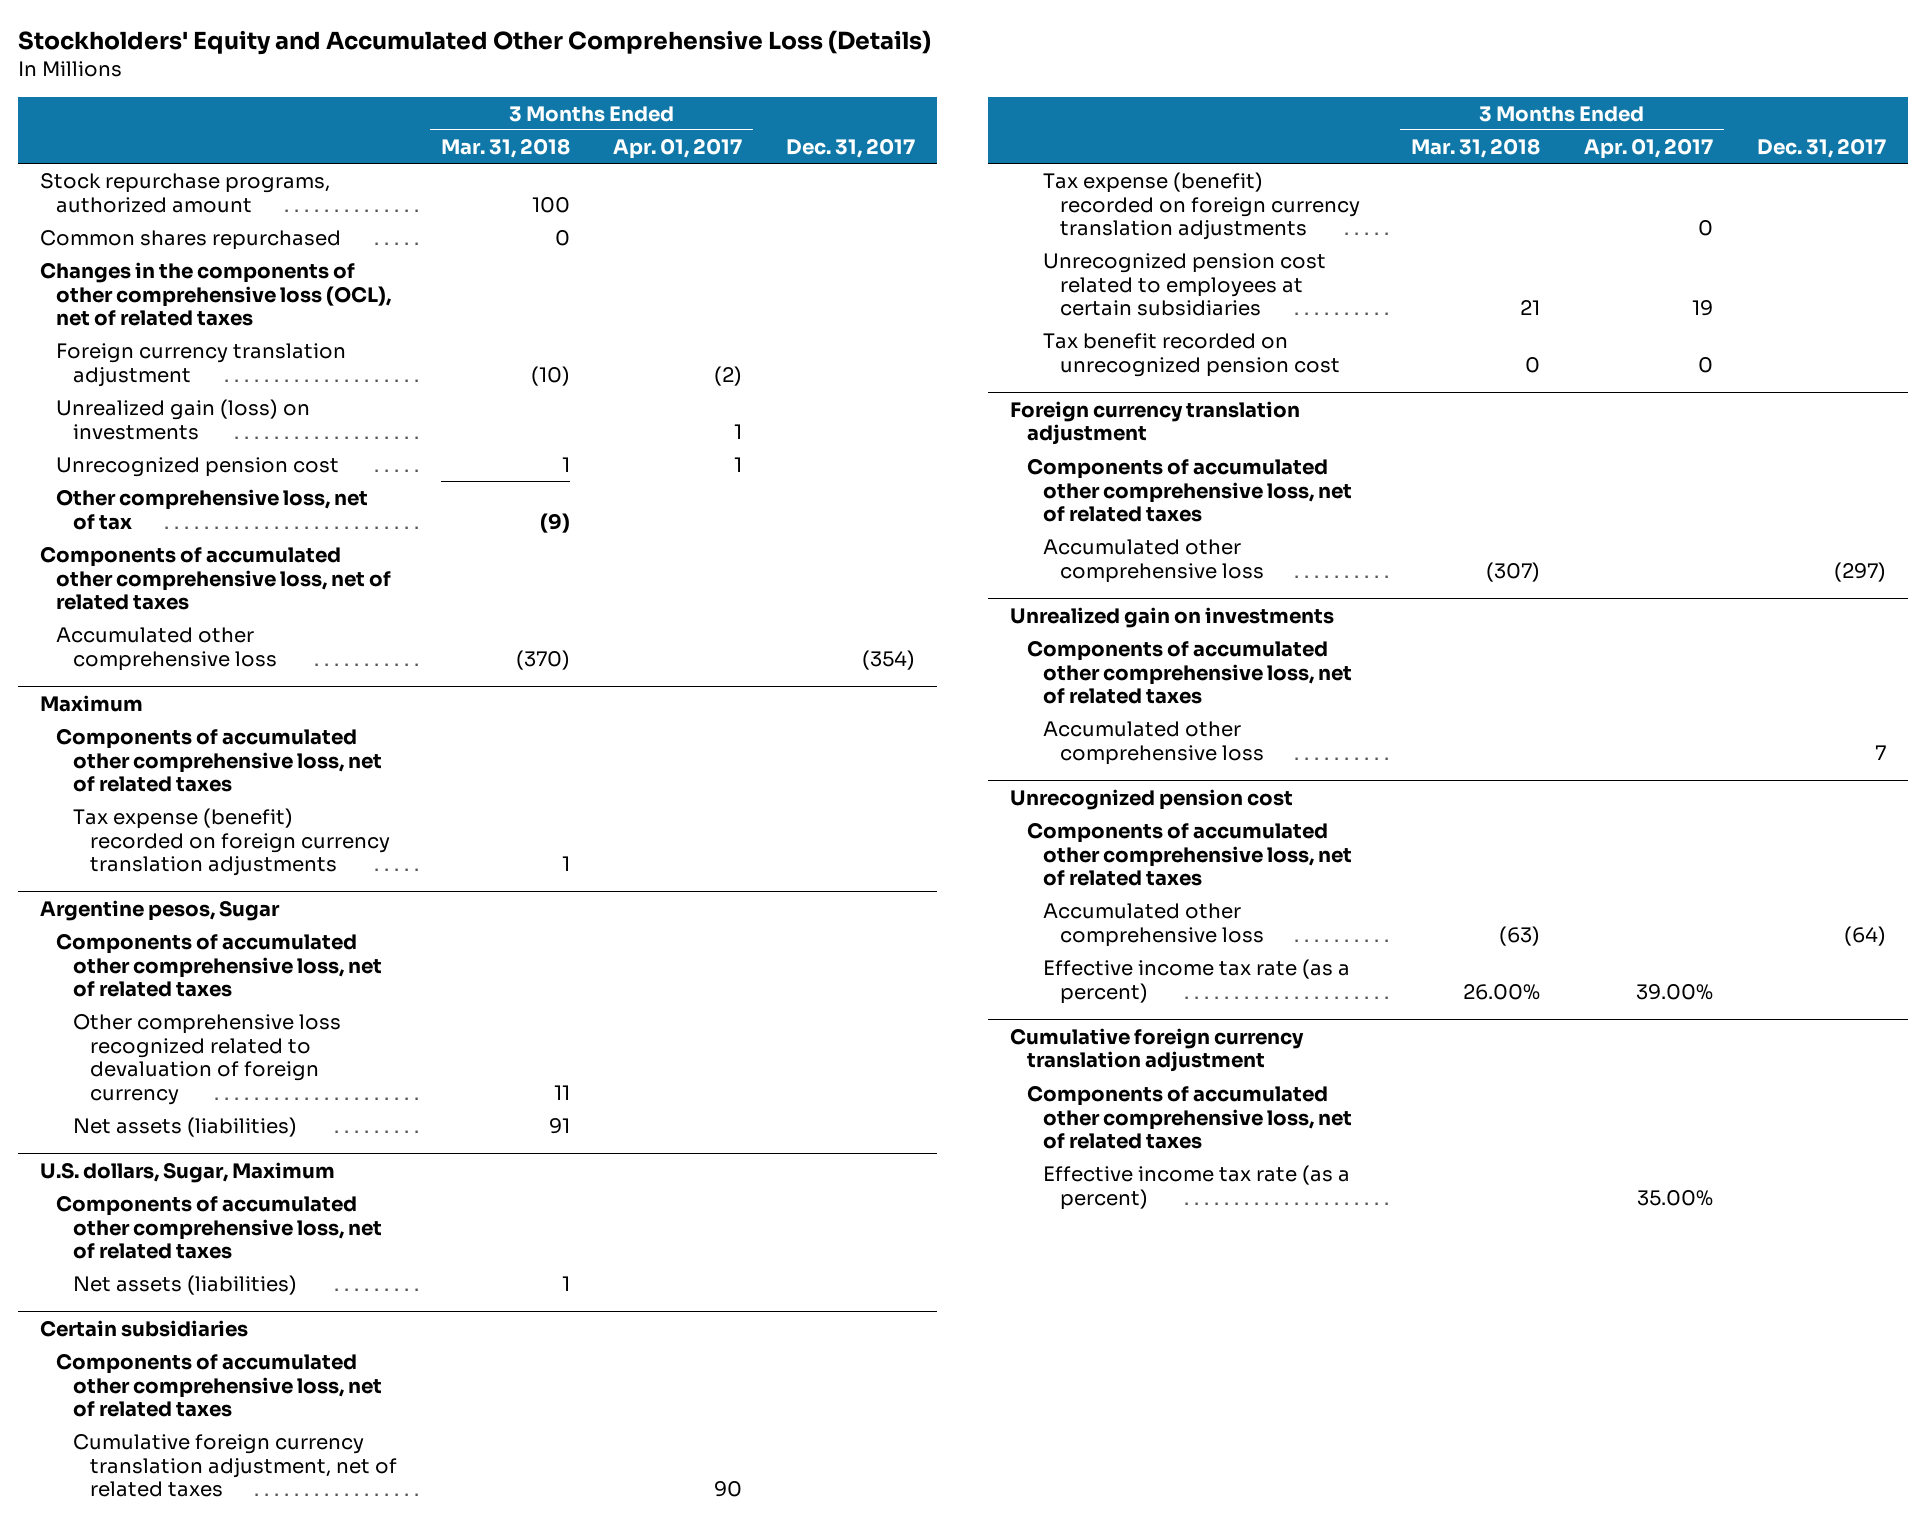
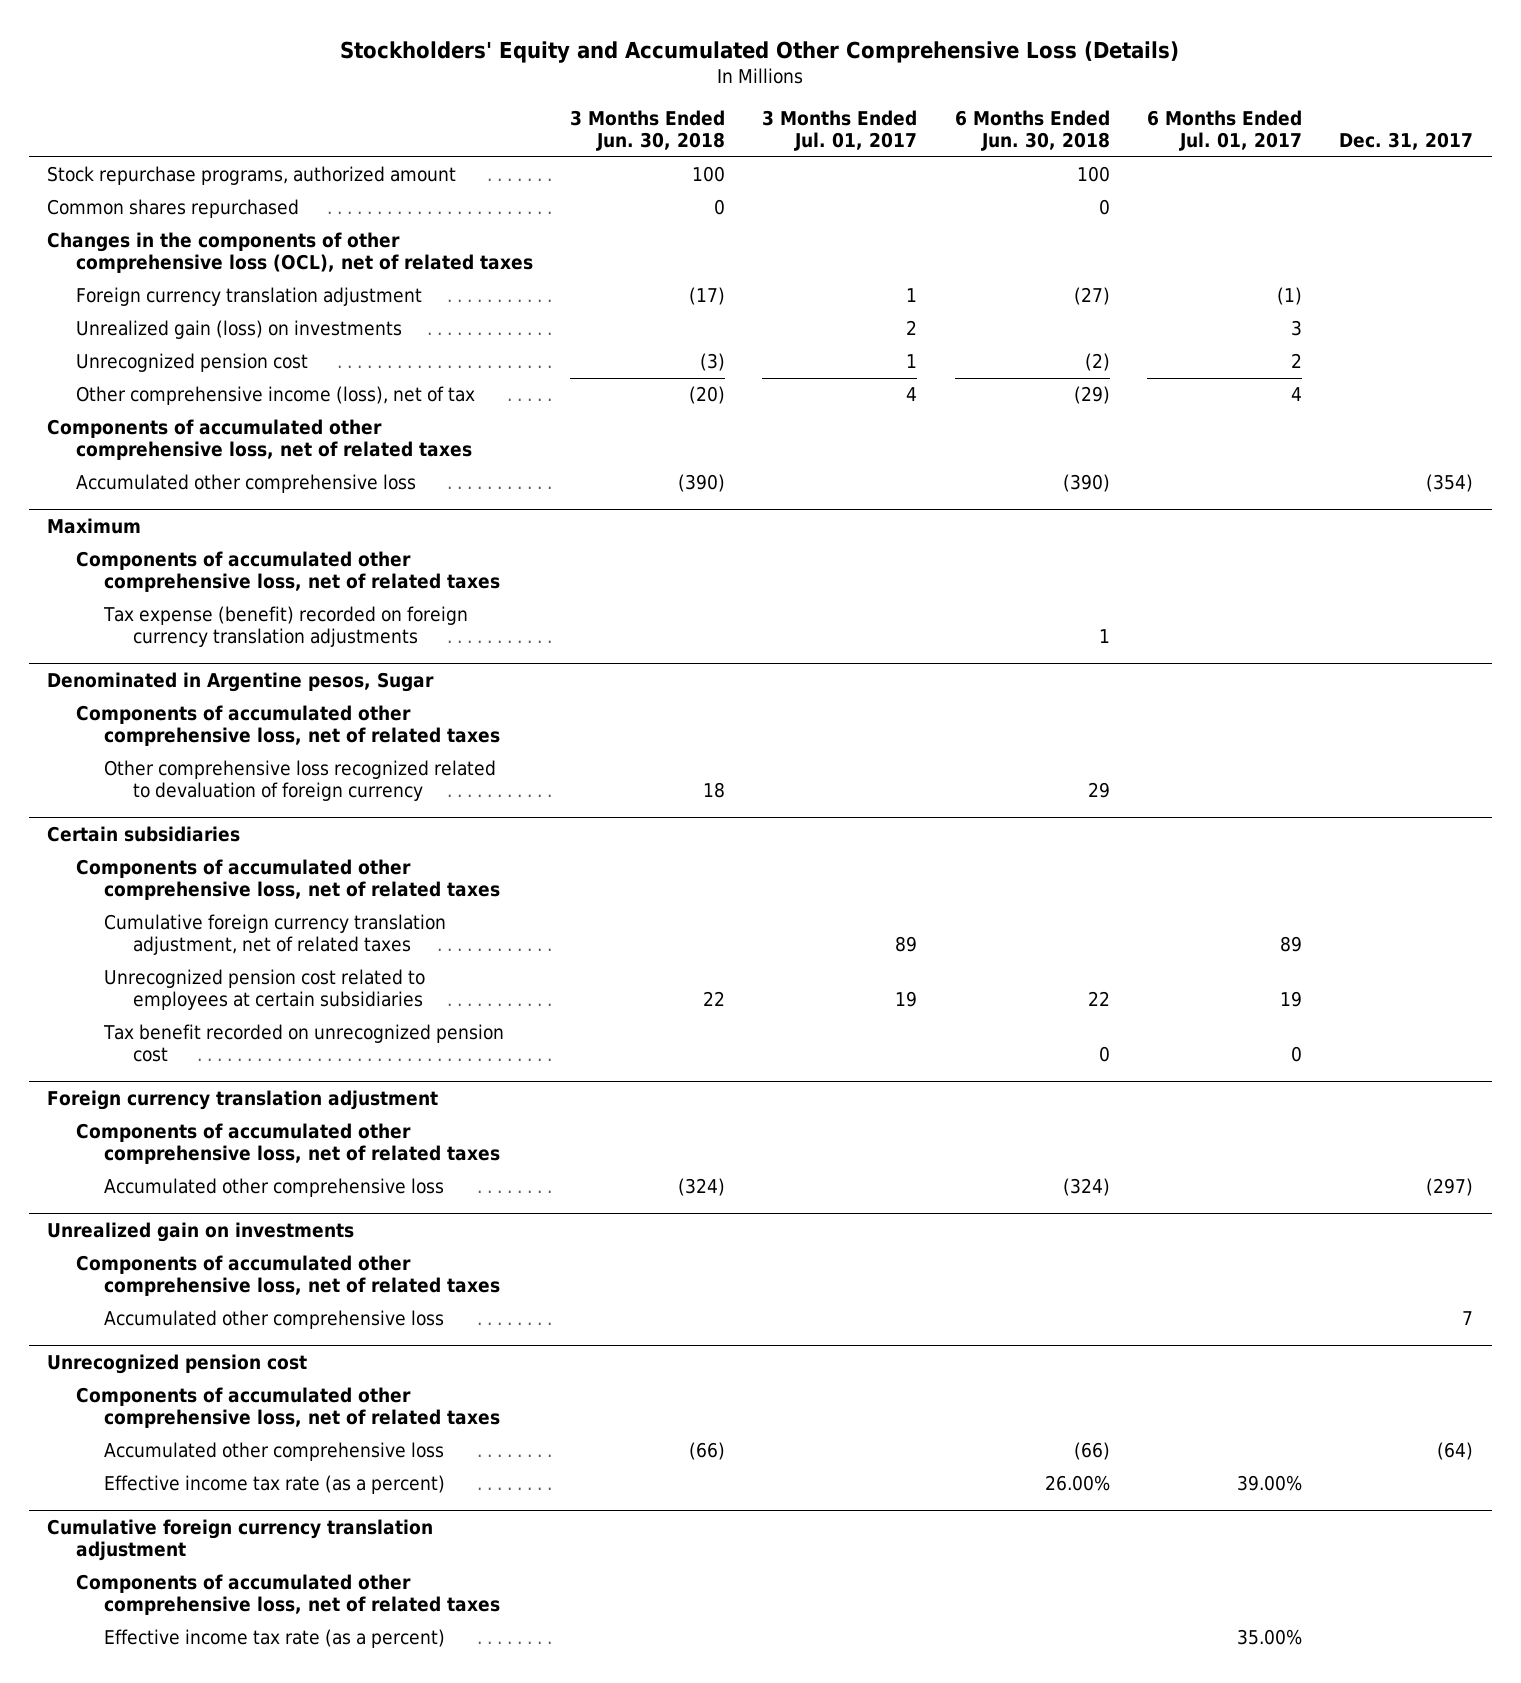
- | 3 Months Ended Mar. 31, 2018 | 3 Months Ended Apr. 01, 2017 | Dec. 31, 2017
+ | 3 Months Ended Jun. 30, 2018 | 3 Months Ended Jul. 01, 2017 | 6 Months Ended Jun. 30, 2018 | 6 Months Ended Jul. 01, 2017 | Dec. 31, 2017
- Other comprehensive loss, net of tax | (9) | |
+ Other comprehensive income (loss), net of tax | (20) | 4 | (29) | 4 |
- Argentine pesos, Sugar
+ Denominated in Argentine pesos, Sugar
- Net assets (liabilities) | 91 | |
- U.S. dollars, Sugar, Maximum
- Components of accumulated other comprehensive loss, net of related taxes
- Net assets (liabilities) | 1 | |
@ Certain subsidiaries
- Tax expense (benefit) recorded on foreign currency translation adjustments | | 0 |

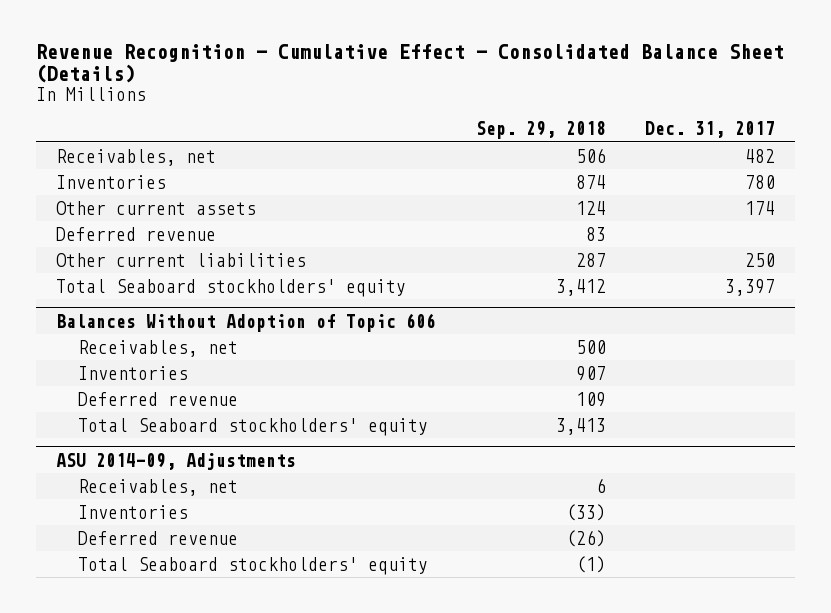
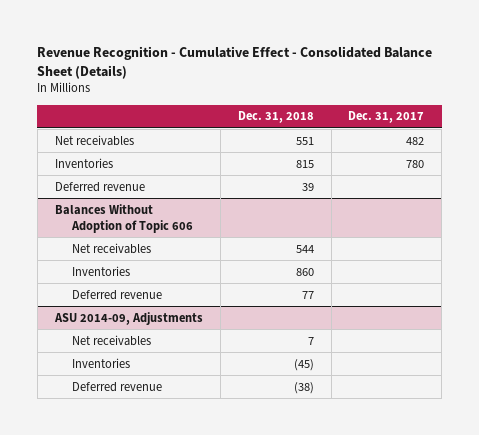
- | Sep. 29, 2018 | Dec. 31, 2017
+ | Dec. 31, 2018 | Dec. 31, 2017
- Receivables, net | 506 | 482
+ Net receivables | 551 | 482
- Other current assets | 124 | 174
- Other current liabilities | 287 | 250
- Total Seaboard stockholders' equity | 3,412 | 3,397
@ Balances Without Adoption of Topic 606
- Receivables, net | 500 |
+ Net receivables | 544 |
- Total Seaboard stockholders' equity | 3,413 |
@ ASU 2014-09, Adjustments
- Receivables, net | 6 |
+ Net receivables | 7 |
- Total Seaboard stockholders' equity | (1) |

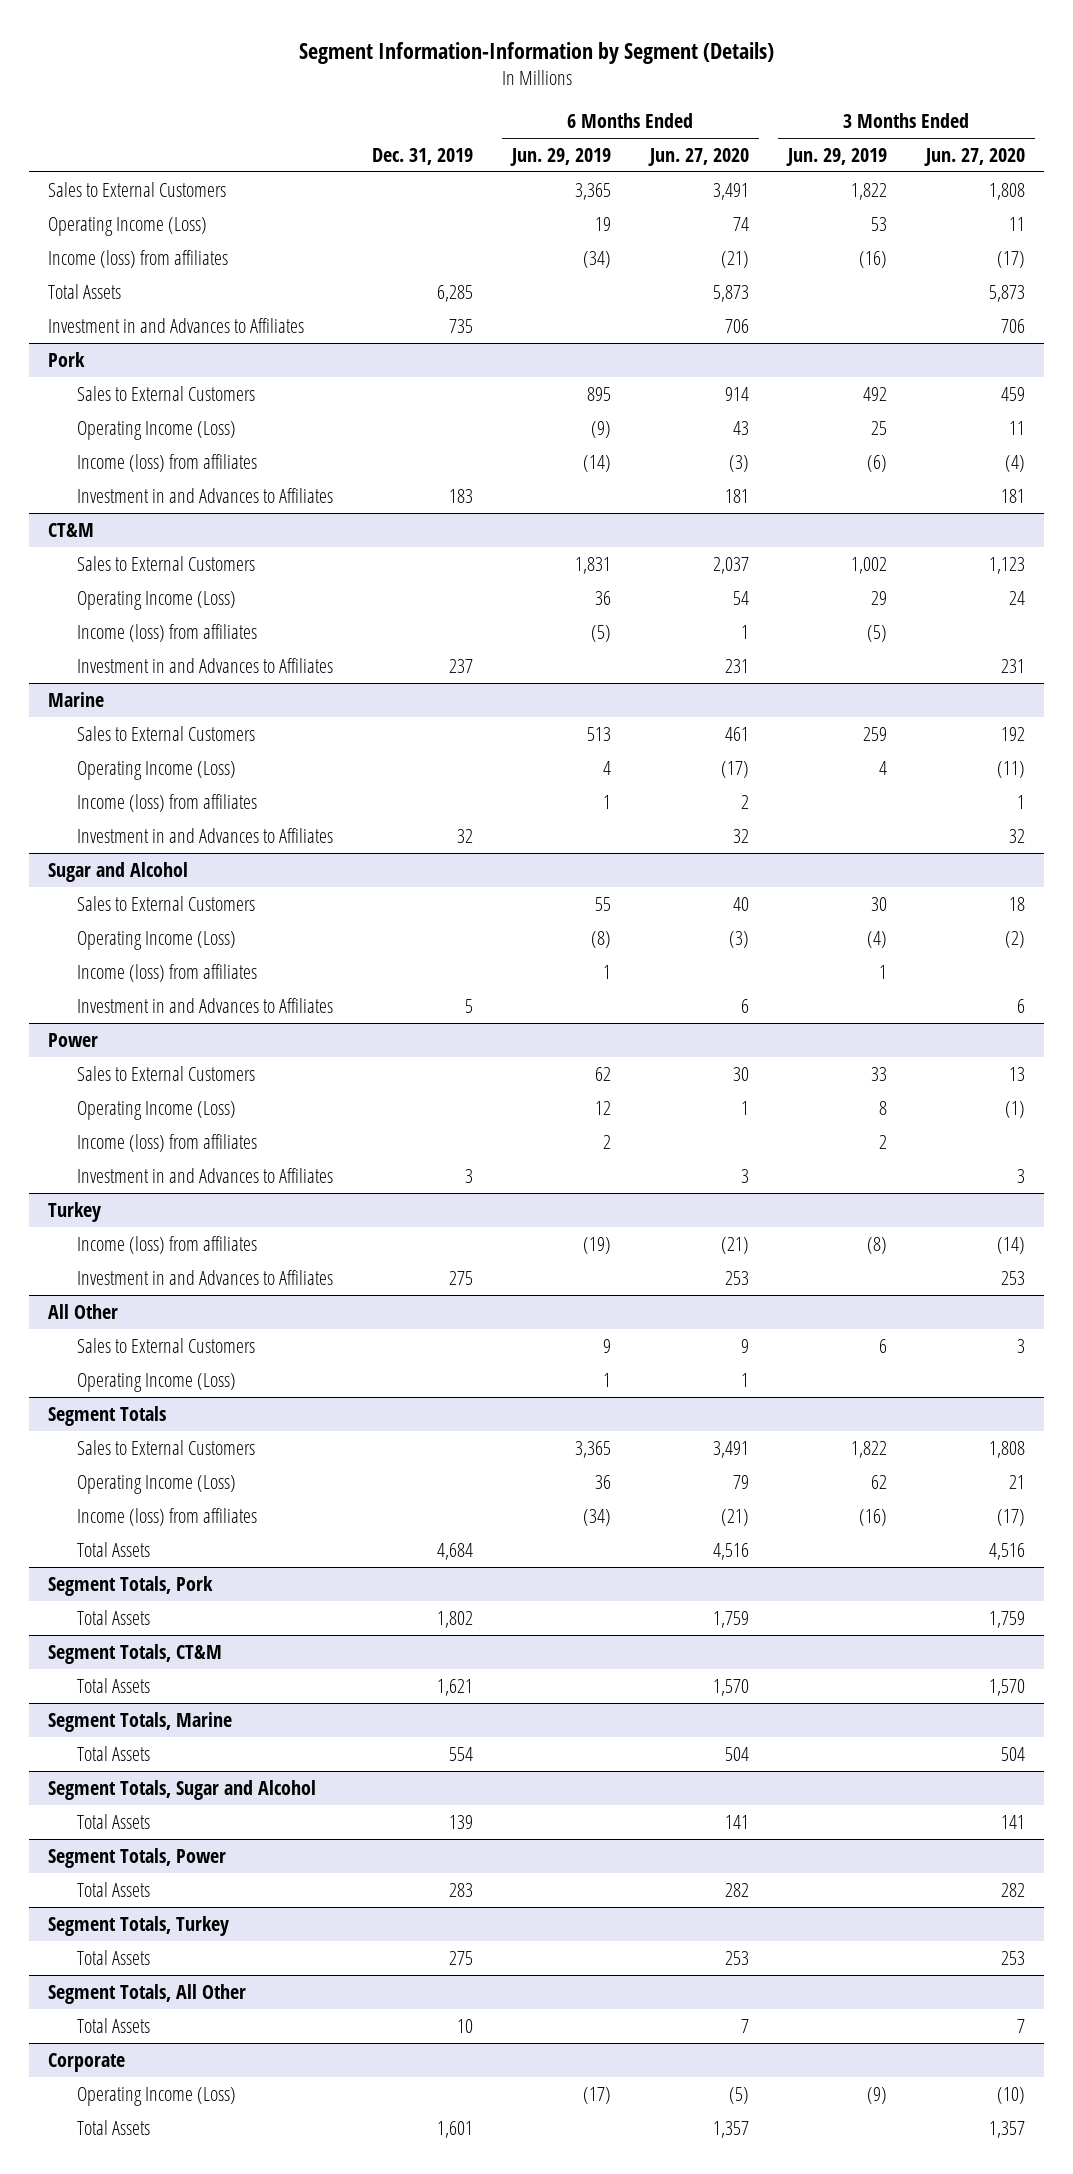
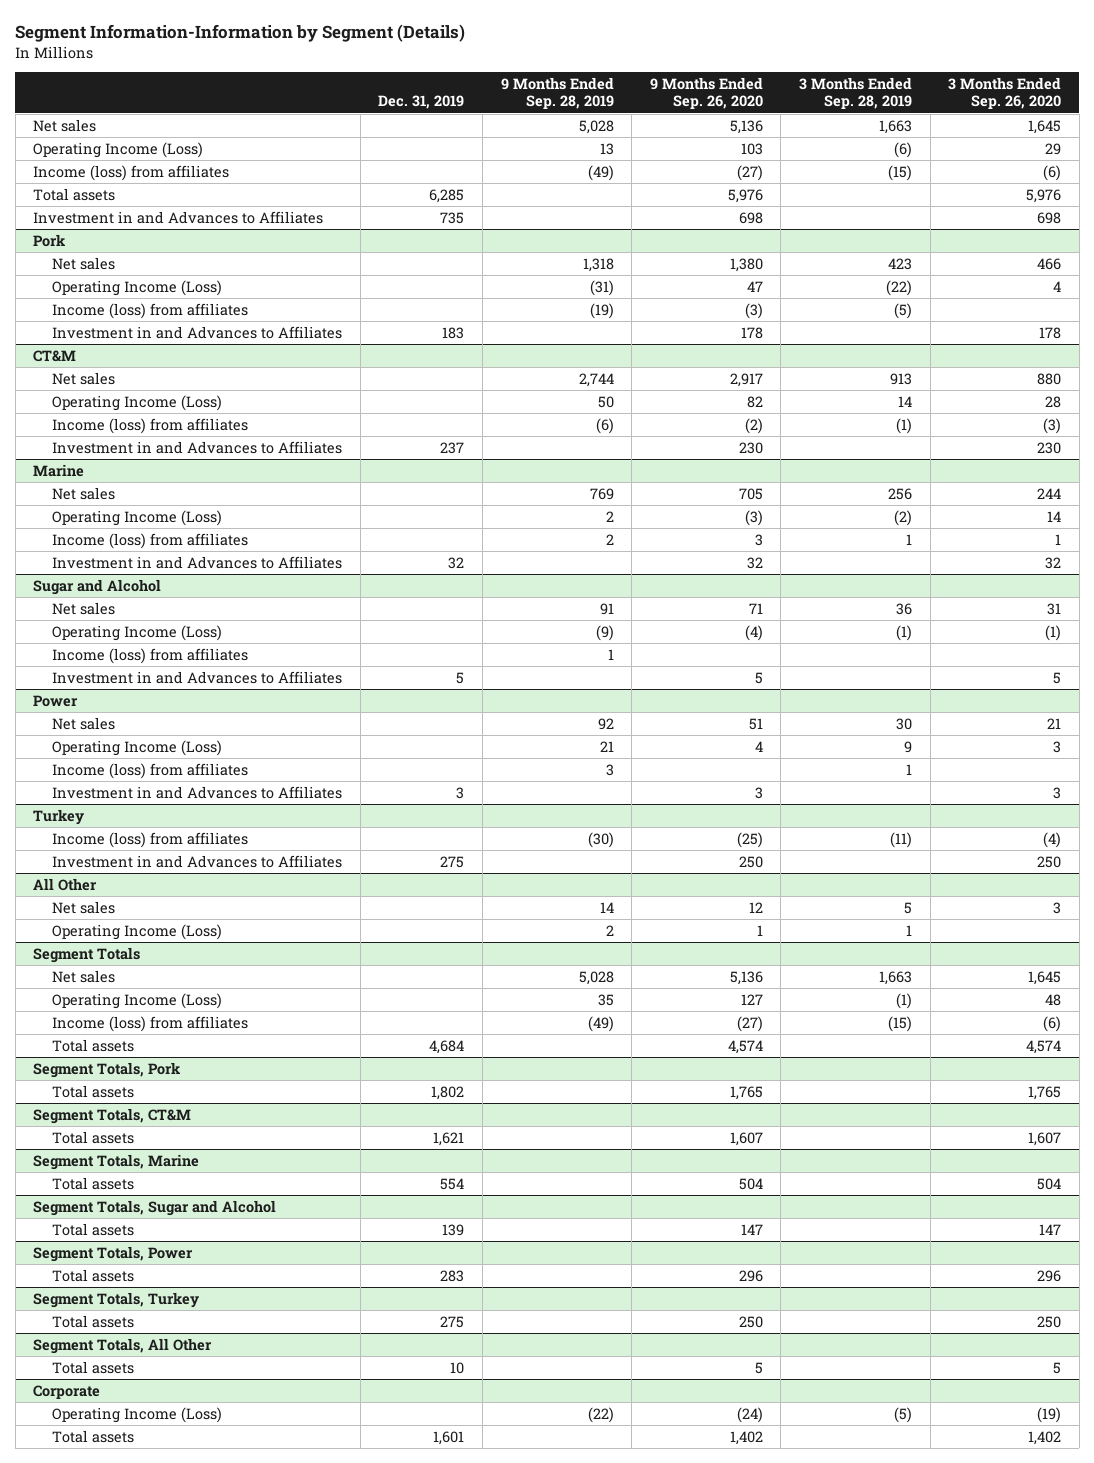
- | Dec. 31, 2019 | 6 Months Ended Jun. 29, 2019 | 6 Months Ended Jun. 27, 2020 | 3 Months Ended Jun. 29, 2019 | 3 Months Ended Jun. 27, 2020
+ | Dec. 31, 2019 | 9 Months Ended Sep. 28, 2019 | 9 Months Ended Sep. 26, 2020 | 3 Months Ended Sep. 28, 2019 | 3 Months Ended Sep. 26, 2020
- Sales to External Customers | | 3,365 | 3,491 | 1,822 | 1,808
+ Net sales | | 5,028 | 5,136 | 1,663 | 1,645
- Total Assets | 6,285 | | 5,873 | | 5,873
+ Total assets | 6,285 | | 5,976 | | 5,976
@ Pork
- Sales to External Customers | | 895 | 914 | 492 | 459
+ Net sales | | 1,318 | 1,380 | 423 | 466
@ CT&M
- Sales to External Customers | | 1,831 | 2,037 | 1,002 | 1,123
+ Net sales | | 2,744 | 2,917 | 913 | 880
@ Marine
- Sales to External Customers | | 513 | 461 | 259 | 192
+ Net sales | | 769 | 705 | 256 | 244
@ Sugar and Alcohol
- Sales to External Customers | | 55 | 40 | 30 | 18
+ Net sales | | 91 | 71 | 36 | 31
@ Power
- Sales to External Customers | | 62 | 30 | 33 | 13
+ Net sales | | 92 | 51 | 30 | 21
@ All Other
- Sales to External Customers | | 9 | 9 | 6 | 3
+ Net sales | | 14 | 12 | 5 | 3
@ Segment Totals
- Sales to External Customers | | 3,365 | 3,491 | 1,822 | 1,808
+ Net sales | | 5,028 | 5,136 | 1,663 | 1,645
- Total Assets | 4,684 | | 4,516 | | 4,516
+ Total assets | 4,684 | | 4,574 | | 4,574
@ Segment Totals, Pork
- Total Assets | 1,802 | | 1,759 | | 1,759
+ Total assets | 1,802 | | 1,765 | | 1,765
@ Segment Totals, CT&M
- Total Assets | 1,621 | | 1,570 | | 1,570
+ Total assets | 1,621 | | 1,607 | | 1,607
@ Segment Totals, Marine
- Total Assets | 554 | | 504 | | 504
+ Total assets | 554 | | 504 | | 504
@ Segment Totals, Sugar and Alcohol
- Total Assets | 139 | | 141 | | 141
+ Total assets | 139 | | 147 | | 147
@ Segment Totals, Power
- Total Assets | 283 | | 282 | | 282
+ Total assets | 283 | | 296 | | 296
@ Segment Totals, Turkey
- Total Assets | 275 | | 253 | | 253
+ Total assets | 275 | | 250 | | 250
@ Segment Totals, All Other
- Total Assets | 10 | | 7 | | 7
+ Total assets | 10 | | 5 | | 5
@ Corporate
- Total Assets | 1,601 | | 1,357 | | 1,357
+ Total assets | 1,601 | | 1,402 | | 1,402

